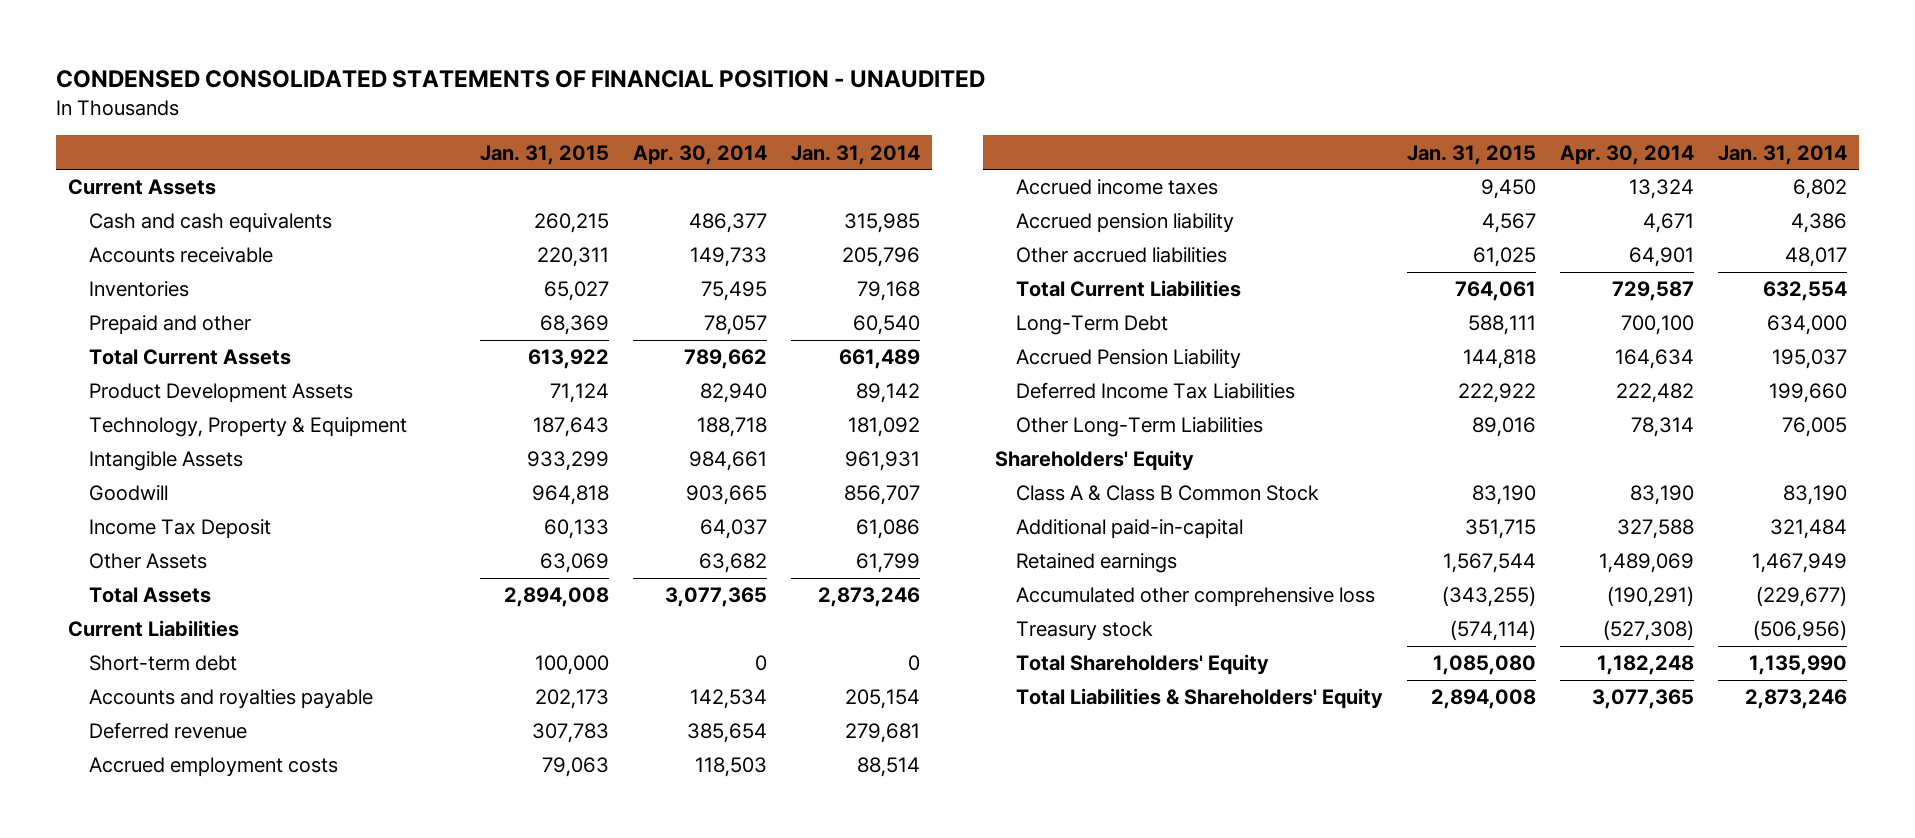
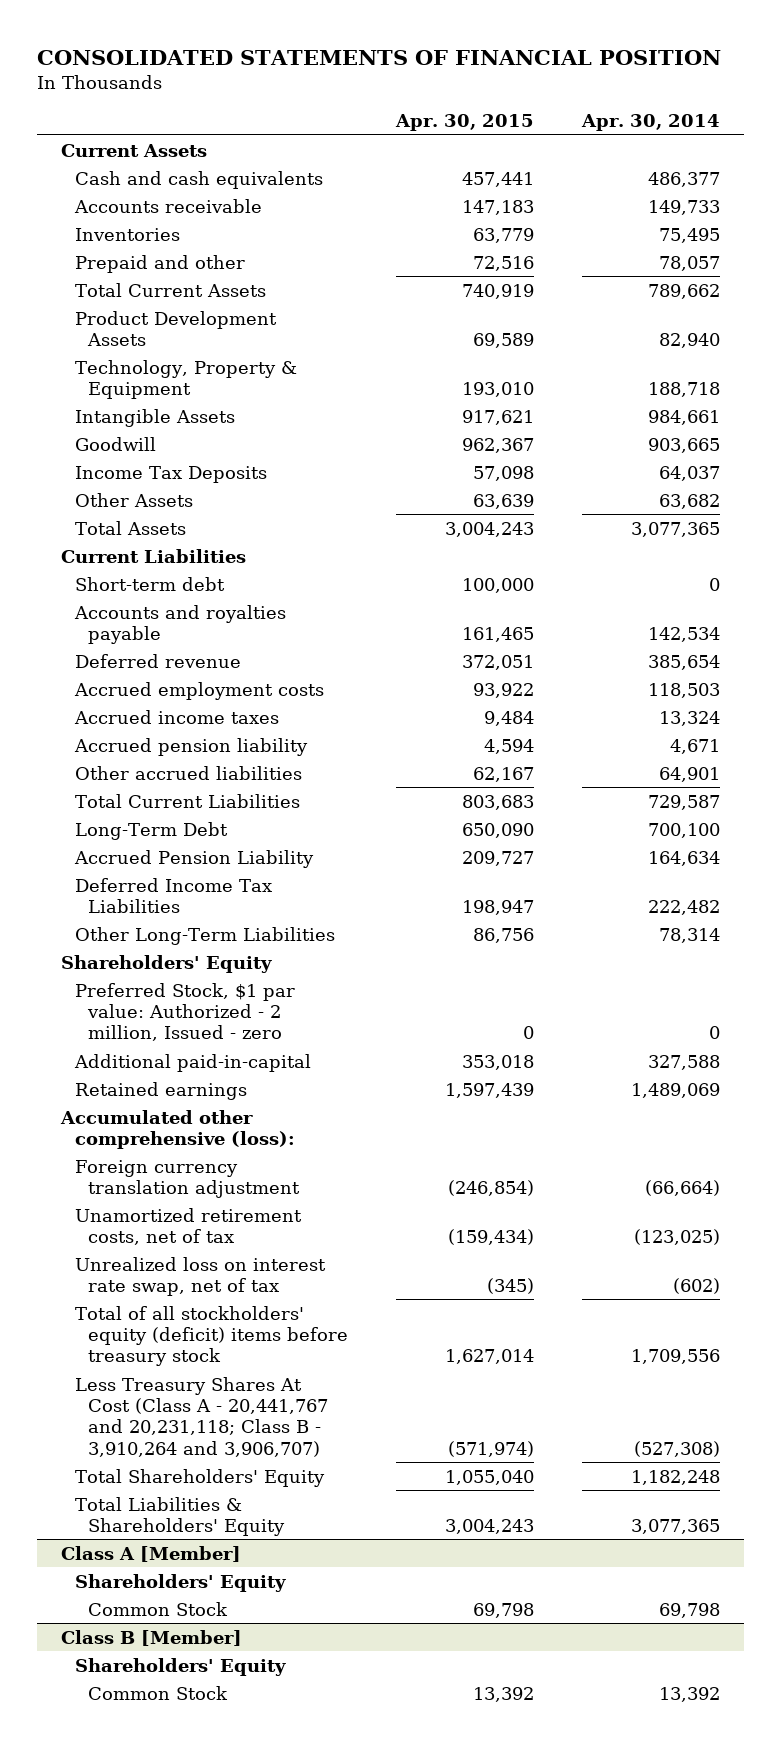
- CONDENSED CONSOLIDATED STATEMENTS OF FINANCIAL POSITION - UNAUDITED
+ CONSOLIDATED STATEMENTS OF FINANCIAL POSITION
- | Jan. 31, 2015 | Apr. 30, 2014 | Jan. 31, 2014
+ | Apr. 30, 2015 | Apr. 30, 2014
- Income Tax Deposit | 60,133 | 64,037 | 61,086
+ Income Tax Deposits | 57,098 | 64,037
- Class A & Class B Common Stock | 83,190 | 83,190 | 83,190
+ Preferred Stock, $1 par value: Authorized - 2 million, Issued - zero | 0 | 0
- Accumulated other comprehensive loss | (343,255) | (190,291) | (229,677)
- Treasury stock | (574,114) | (527,308) | (506,956)
+ Accumulated other comprehensive (loss):
+ Foreign currency translation adjustment | (246,854) | (66,664)
+ Unamortized retirement costs, net of tax | (159,434) | (123,025)
+ Unrealized loss on interest rate swap, net of tax | (345) | (602)
+ Total of all stockholders' equity (deficit) items before treasury stock | 1,627,014 | 1,709,556
+ Less Treasury Shares At Cost (Class A - 20,441,767 and 20,231,118; Class B - 3,910,264 and 3,906,707) | (571,974) | (527,308)
+ Class A [Member]
+ Shareholders' Equity
+ Common Stock | 69,798 | 69,798
+ Class B [Member]
+ Shareholders' Equity
+ Common Stock | 13,392 | 13,392

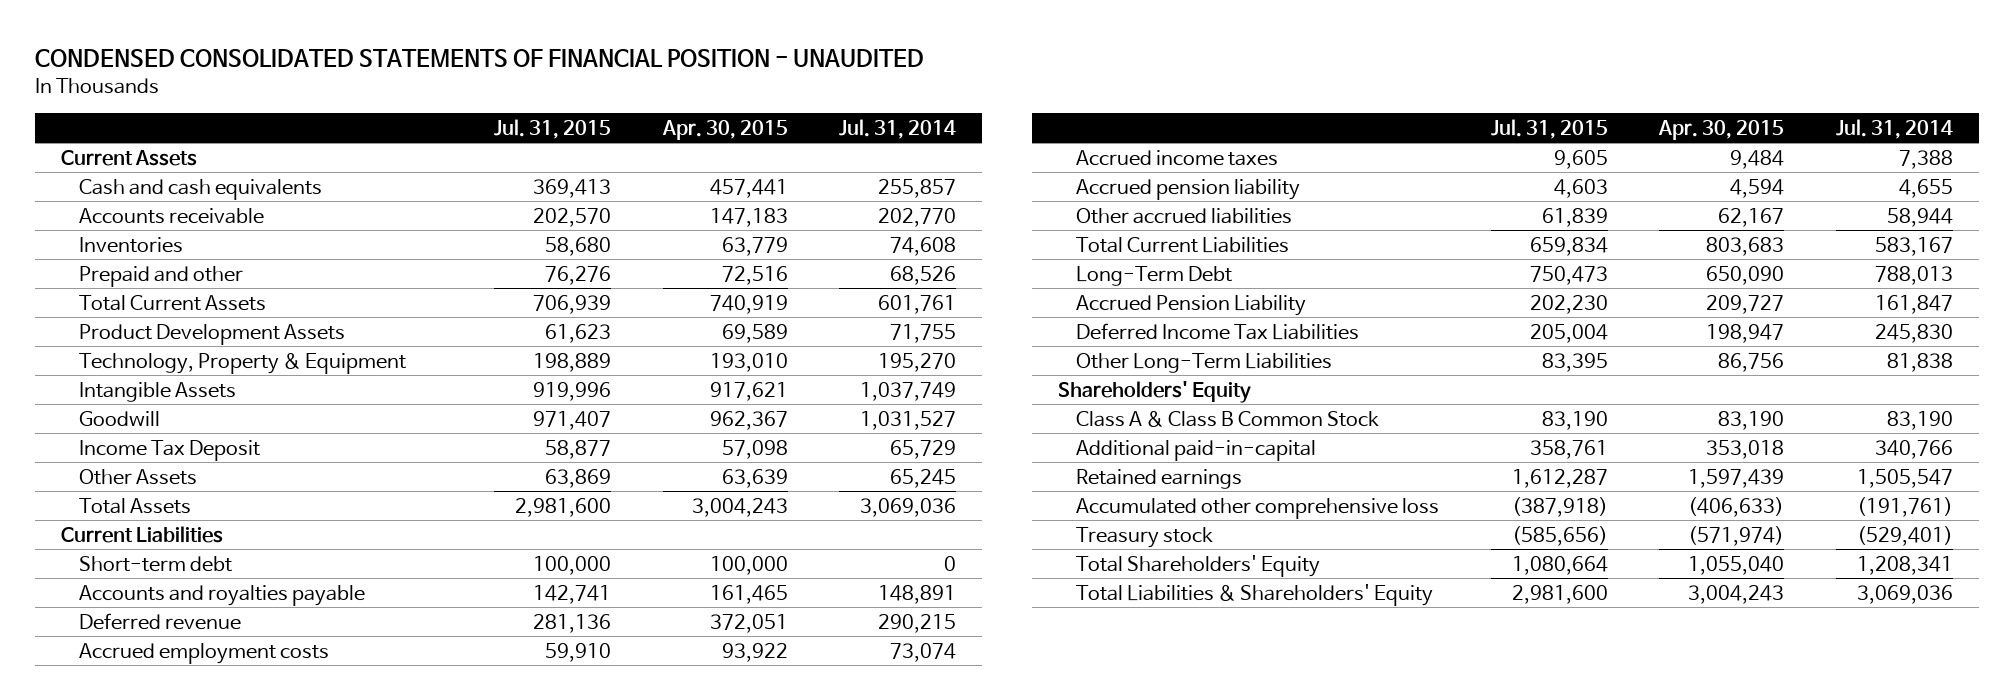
- CONSOLIDATED STATEMENTS OF FINANCIAL POSITION
+ CONDENSED CONSOLIDATED STATEMENTS OF FINANCIAL POSITION - UNAUDITED
- | Apr. 30, 2015 | Apr. 30, 2014
+ | Jul. 31, 2015 | Apr. 30, 2015 | Jul. 31, 2014
- Income Tax Deposits | 57,098 | 64,037
+ Income Tax Deposit | 58,877 | 57,098 | 65,729
- Preferred Stock, $1 par value: Authorized - 2 million, Issued - zero | 0 | 0
+ Class A & Class B Common Stock | 83,190 | 83,190 | 83,190
- Accumulated other comprehensive (loss):
- Foreign currency translation adjustment | (246,854) | (66,664)
- Unamortized retirement costs, net of tax | (159,434) | (123,025)
- Unrealized loss on interest rate swap, net of tax | (345) | (602)
- Total of all stockholders' equity (deficit) items before treasury stock | 1,627,014 | 1,709,556
- Less Treasury Shares At Cost (Class A - 20,441,767 and 20,231,118; Class B - 3,910,264 and 3,906,707) | (571,974) | (527,308)
+ Accumulated other comprehensive loss | (387,918) | (406,633) | (191,761)
+ Treasury stock | (585,656) | (571,974) | (529,401)
- Class A [Member]
- Shareholders' Equity
- Common Stock | 69,798 | 69,798
- Class B [Member]
- Shareholders' Equity
- Common Stock | 13,392 | 13,392

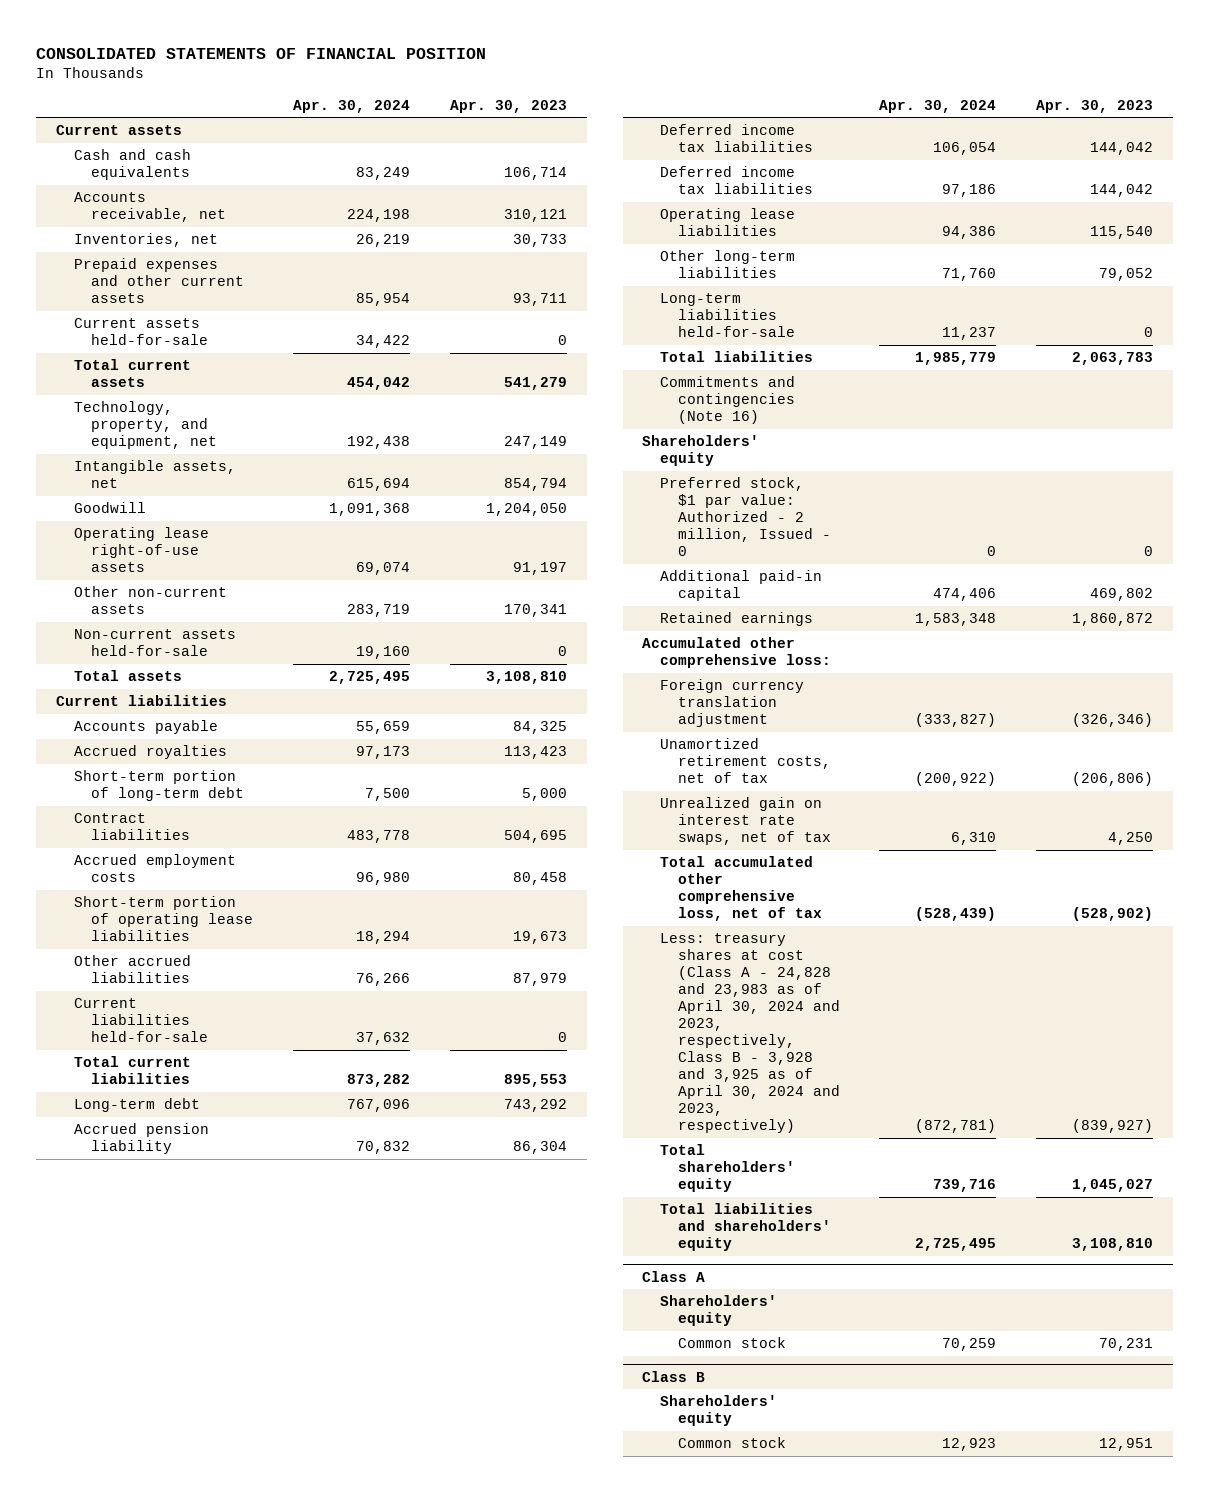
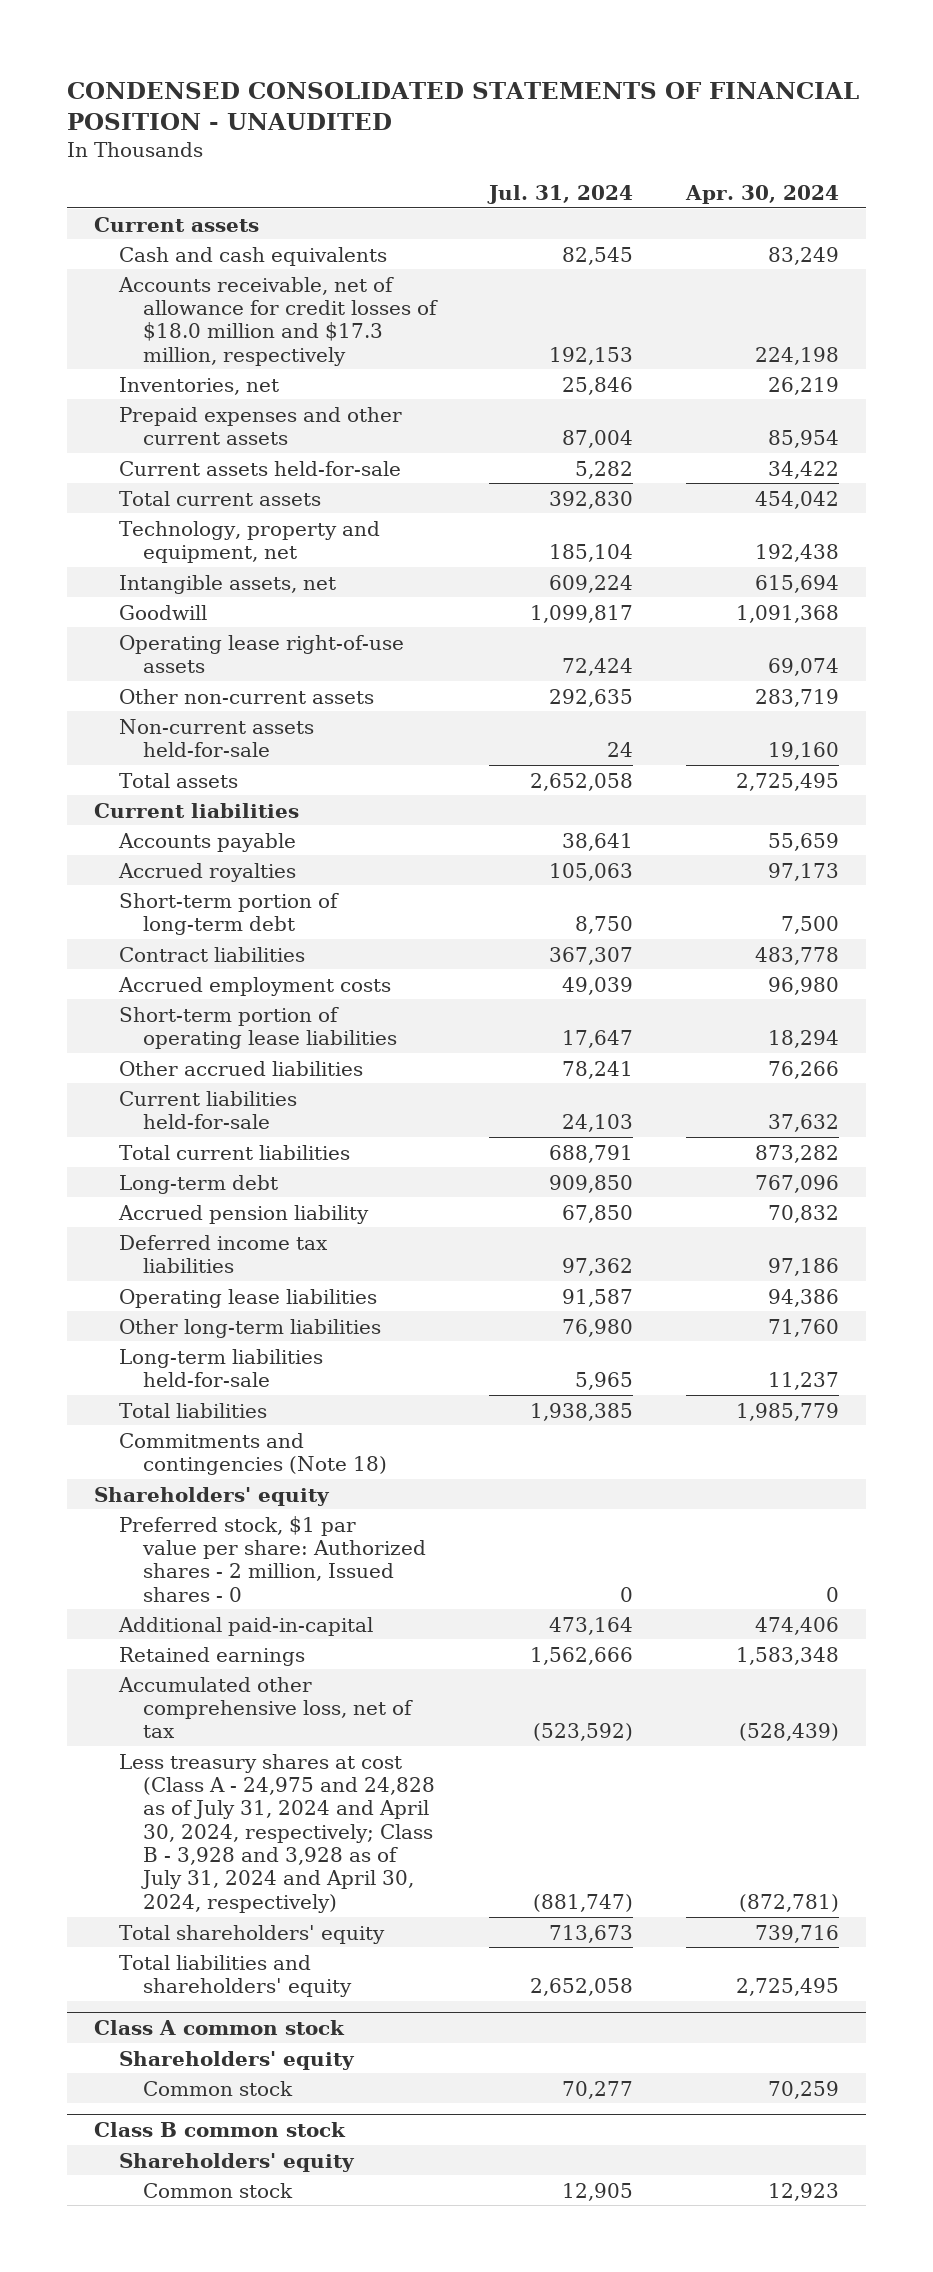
- CONSOLIDATED STATEMENTS OF FINANCIAL POSITION
+ CONDENSED CONSOLIDATED STATEMENTS OF FINANCIAL POSITION - UNAUDITED
- | Apr. 30, 2024 | Apr. 30, 2023
+ | Jul. 31, 2024 | Apr. 30, 2024
- Accounts receivable, net | 224,198 | 310,121
+ Accounts receivable, net of allowance for credit losses of $18.0 million and $17.3 million, respectively | 192,153 | 224,198
- Technology, property, and equipment, net | 192,438 | 247,149
+ Technology, property and equipment, net | 185,104 | 192,438
- Deferred income tax liabilities | 106,054 | 144,042
- Commitments and contingencies (Note 16)
+ Commitments and contingencies (Note 18)
- Preferred stock, $1 par value: Authorized - 2 million, Issued - 0 | 0 | 0
- Additional paid-in capital | 474,406 | 469,802
+ Preferred stock, $1 par value per share: Authorized shares - 2 million, Issued shares - 0 | 0 | 0
+ Additional paid-in-capital | 473,164 | 474,406
- Accumulated other comprehensive loss:
- Foreign currency translation adjustment | (333,827) | (326,346)
- Unamortized retirement costs, net of tax | (200,922) | (206,806)
- Unrealized gain on interest rate swaps, net of tax | 6,310 | 4,250
- Total accumulated other comprehensive loss, net of tax | (528,439) | (528,902)
- Less: treasury shares at cost (Class A - 24,828 and 23,983 as of April 30, 2024 and 2023, respectively, Class B - 3,928 and 3,925 as of April 30, 2024 and 2023, respectively) | (872,781) | (839,927)
+ Accumulated other comprehensive loss, net of tax | (523,592) | (528,439)
+ Less treasury shares at cost (Class A - 24,975 and 24,828 as of July 31, 2024 and April 30, 2024, respectively; Class B - 3,928 and 3,928 as of July 31, 2024 and April 30, 2024, respectively) | (881,747) | (872,781)
- Class A
+ Class A common stock
- Class B
+ Class B common stock

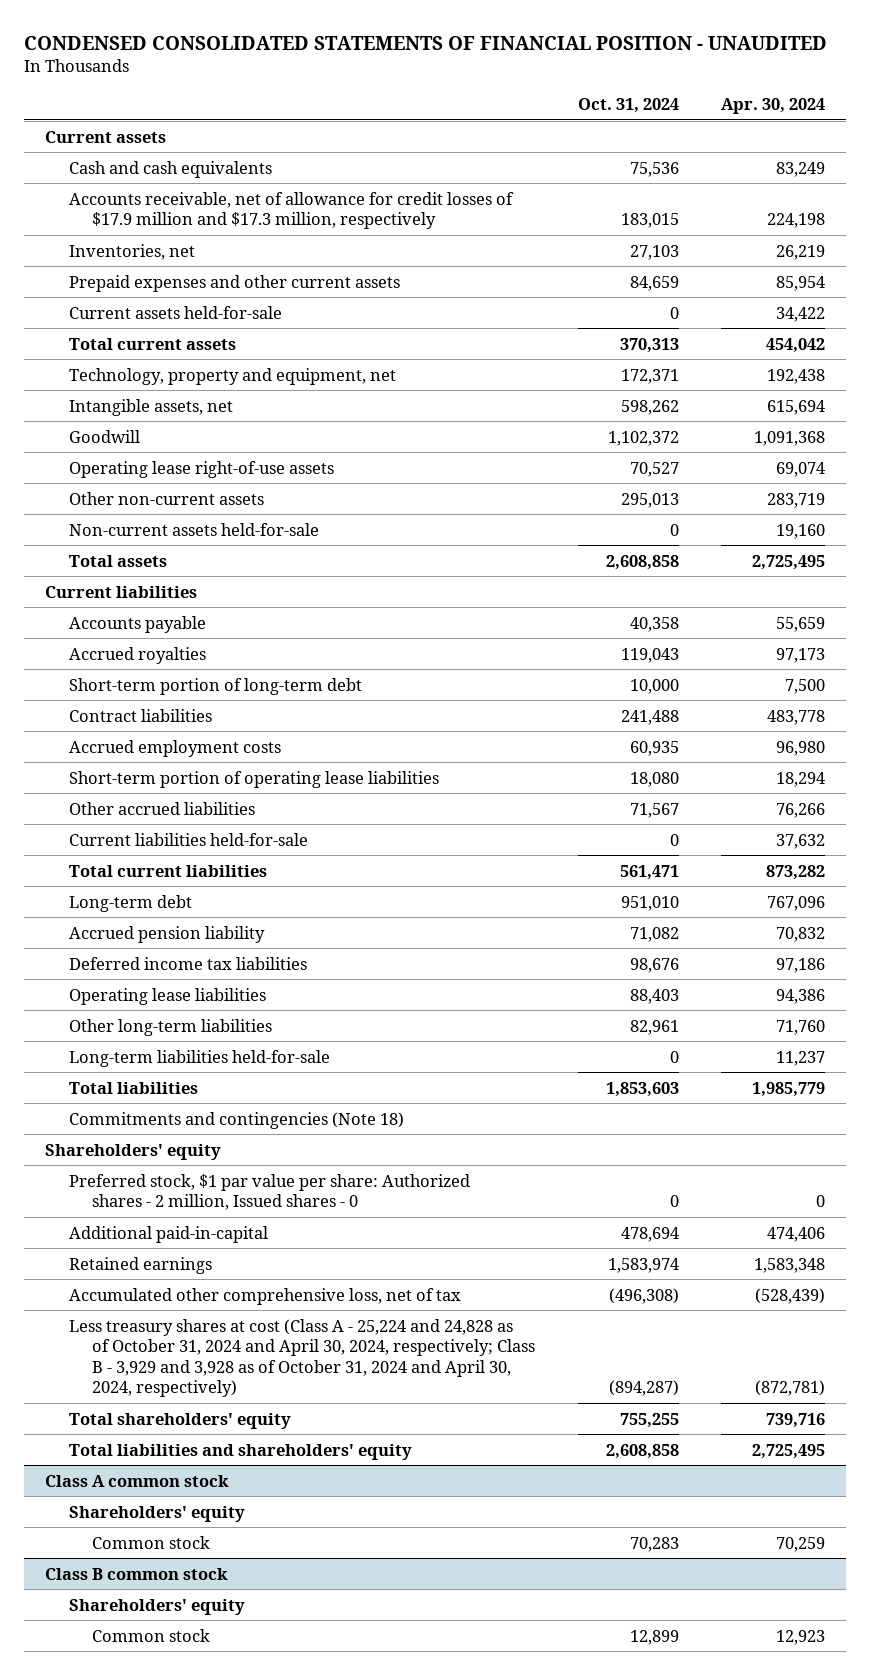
- | Jul. 31, 2024 | Apr. 30, 2024
+ | Oct. 31, 2024 | Apr. 30, 2024
- Accounts receivable, net of allowance for credit losses of $18.0 million and $17.3 million, respectively | 192,153 | 224,198
+ Accounts receivable, net of allowance for credit losses of $17.9 million and $17.3 million, respectively | 183,015 | 224,198
- Less treasury shares at cost (Class A - 24,975 and 24,828 as of July 31, 2024 and April 30, 2024, respectively; Class B - 3,928 and 3,928 as of July 31, 2024 and April 30, 2024, respectively) | (881,747) | (872,781)
+ Less treasury shares at cost (Class A - 25,224 and 24,828 as of October 31, 2024 and April 30, 2024, respectively; Class B - 3,929 and 3,928 as of October 31, 2024 and April 30, 2024, respectively) | (894,287) | (872,781)

